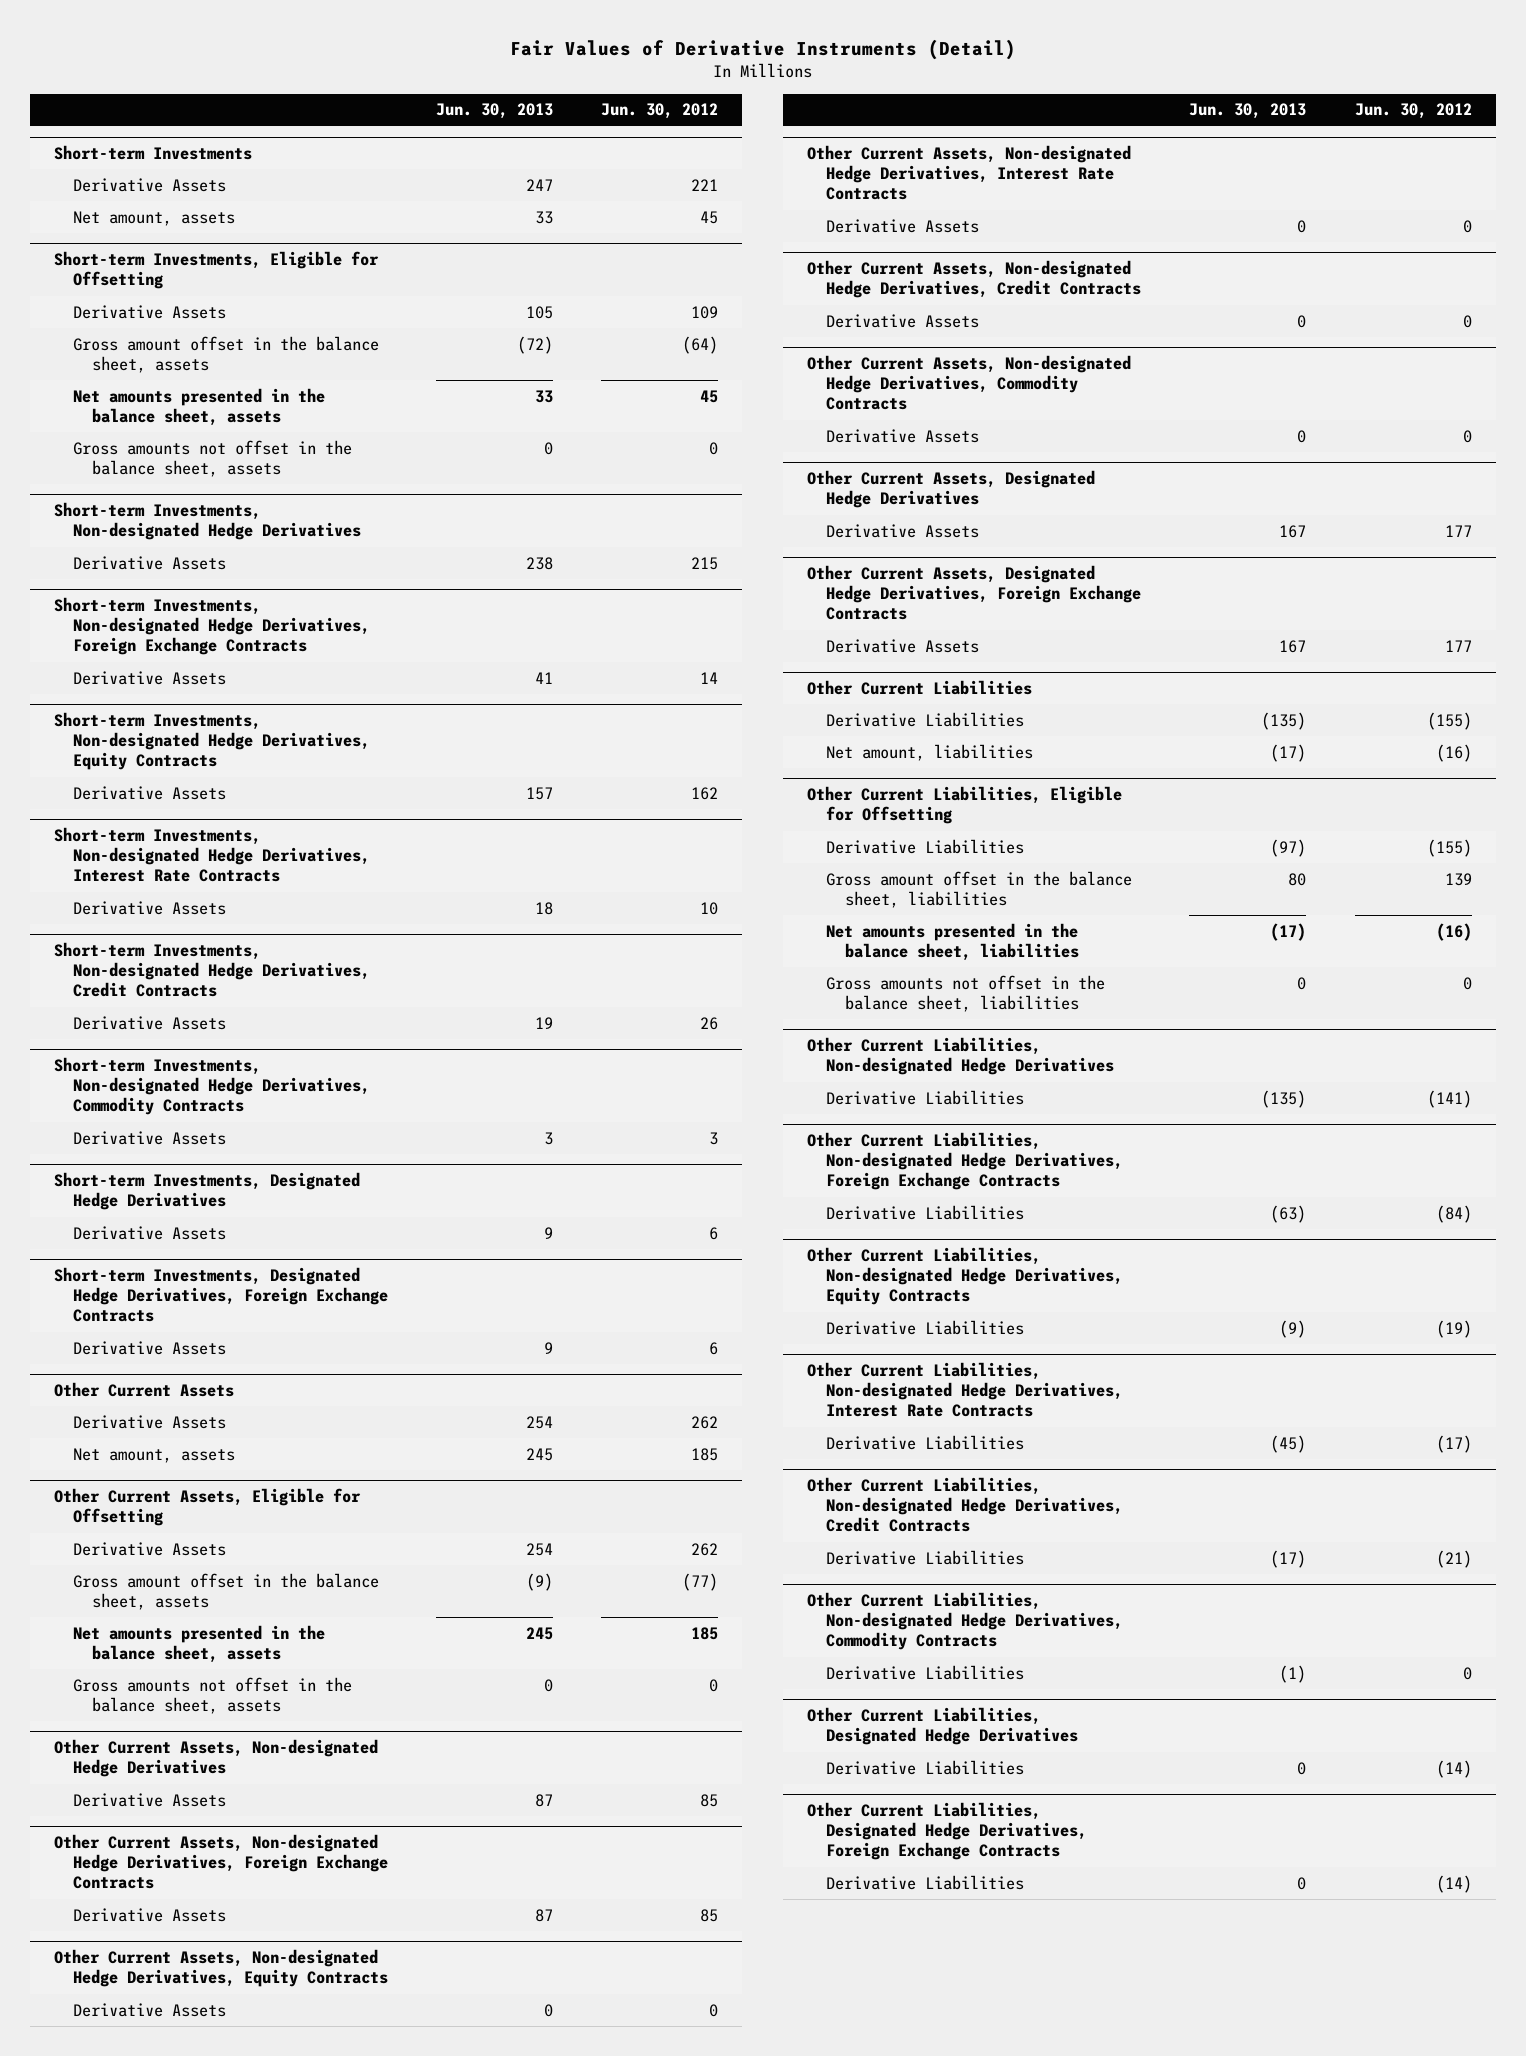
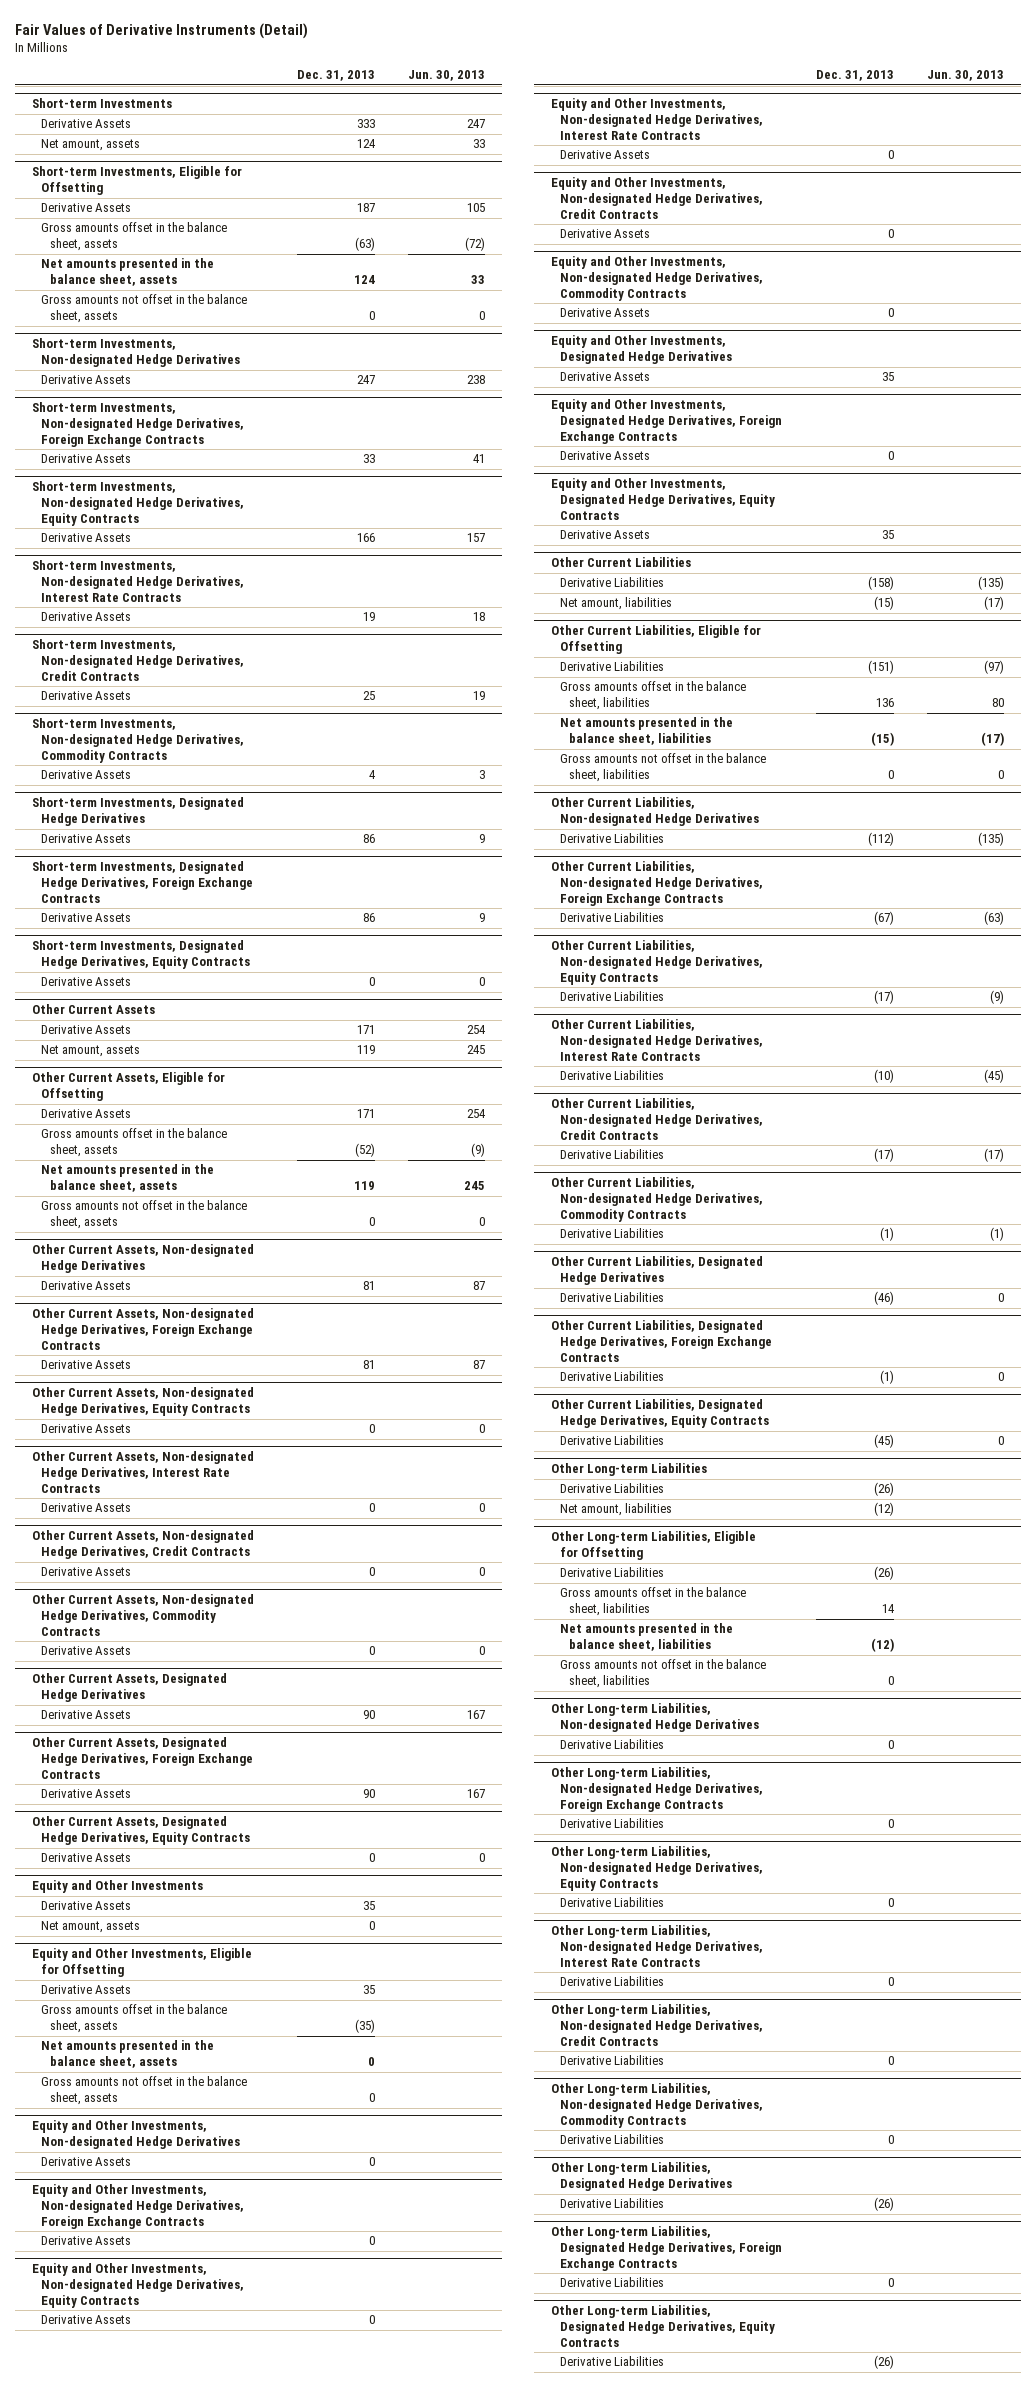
- | Jun. 30, 2013 | Jun. 30, 2012
+ | Dec. 31, 2013 | Jun. 30, 2013
@ Short-term Investments, Eligible for Offsetting
- Gross amount offset in the balance sheet, assets | (72) | (64)
+ Gross amounts offset in the balance sheet, assets | (63) | (72)
+ Short-term Investments, Designated Hedge Derivatives, Equity Contracts
+ Derivative Assets | 0 | 0
@ Other Current Assets, Eligible for Offsetting
- Gross amount offset in the balance sheet, assets | (9) | (77)
+ Gross amounts offset in the balance sheet, assets | (52) | (9)
+ Other Current Assets, Designated Hedge Derivatives, Equity Contracts
+ Derivative Assets | 0 | 0
+ Equity and Other Investments
+ Derivative Assets | 35 |
+ Net amount, assets | 0 |
+ Equity and Other Investments, Eligible for Offsetting
+ Derivative Assets | 35 |
+ Gross amounts offset in the balance sheet, assets | (35) |
+ Net amounts presented in the balance sheet, assets | 0 |
+ Gross amounts not offset in the balance sheet, assets | 0 |
+ Equity and Other Investments, Non-designated Hedge Derivatives
+ Derivative Assets | 0 |
+ Equity and Other Investments, Non-designated Hedge Derivatives, Foreign Exchange Contracts
+ Derivative Assets | 0 |
+ Equity and Other Investments, Non-designated Hedge Derivatives, Equity Contracts
+ Derivative Assets | 0 |
+ Equity and Other Investments, Non-designated Hedge Derivatives, Interest Rate Contracts
+ Derivative Assets | 0 |
+ Equity and Other Investments, Non-designated Hedge Derivatives, Credit Contracts
+ Derivative Assets | 0 |
+ Equity and Other Investments, Non-designated Hedge Derivatives, Commodity Contracts
+ Derivative Assets | 0 |
+ Equity and Other Investments, Designated Hedge Derivatives
+ Derivative Assets | 35 |
+ Equity and Other Investments, Designated Hedge Derivatives, Foreign Exchange Contracts
+ Derivative Assets | 0 |
+ Equity and Other Investments, Designated Hedge Derivatives, Equity Contracts
+ Derivative Assets | 35 |
@ Other Current Liabilities, Eligible for Offsetting
- Gross amount offset in the balance sheet, liabilities | 80 | 139
+ Gross amounts offset in the balance sheet, liabilities | 136 | 80
+ Other Current Liabilities, Designated Hedge Derivatives, Equity Contracts
+ Derivative Liabilities | (45) | 0
+ Other Long-term Liabilities
+ Derivative Liabilities | (26) |
+ Net amount, liabilities | (12) |
+ Other Long-term Liabilities, Eligible for Offsetting
+ Derivative Liabilities | (26) |
+ Gross amounts offset in the balance sheet, liabilities | 14 |
+ Net amounts presented in the balance sheet, liabilities | (12) |
+ Gross amounts not offset in the balance sheet, liabilities | 0 |
+ Other Long-term Liabilities, Non-designated Hedge Derivatives
+ Derivative Liabilities | 0 |
+ Other Long-term Liabilities, Non-designated Hedge Derivatives, Foreign Exchange Contracts
+ Derivative Liabilities | 0 |
+ Other Long-term Liabilities, Non-designated Hedge Derivatives, Equity Contracts
+ Derivative Liabilities | 0 |
+ Other Long-term Liabilities, Non-designated Hedge Derivatives, Interest Rate Contracts
+ Derivative Liabilities | 0 |
+ Other Long-term Liabilities, Non-designated Hedge Derivatives, Credit Contracts
+ Derivative Liabilities | 0 |
+ Other Long-term Liabilities, Non-designated Hedge Derivatives, Commodity Contracts
+ Derivative Liabilities | 0 |
+ Other Long-term Liabilities, Designated Hedge Derivatives
+ Derivative Liabilities | (26) |
+ Other Long-term Liabilities, Designated Hedge Derivatives, Foreign Exchange Contracts
+ Derivative Liabilities | 0 |
+ Other Long-term Liabilities, Designated Hedge Derivatives, Equity Contracts
+ Derivative Liabilities | (26) |

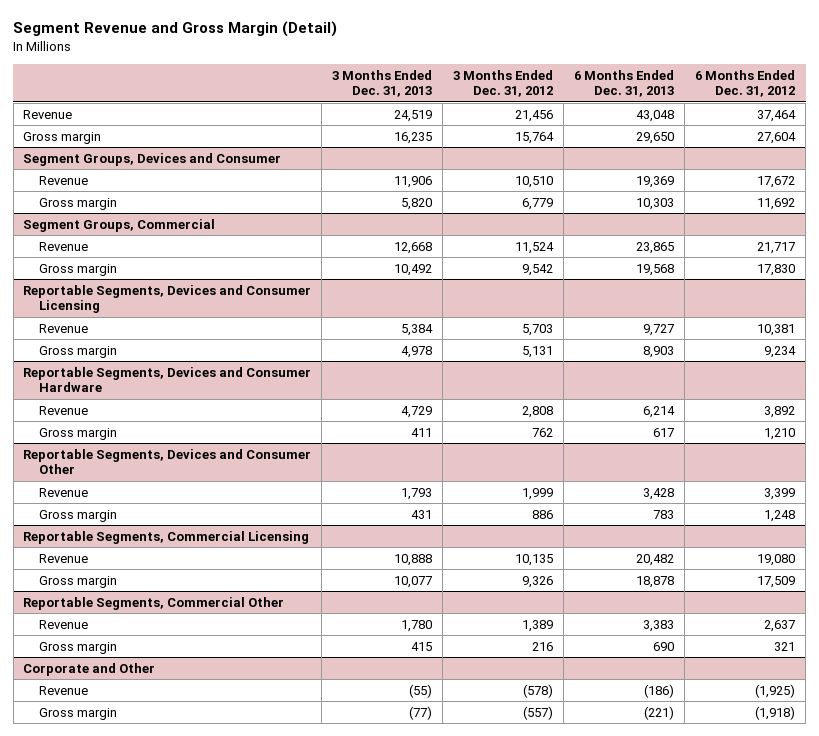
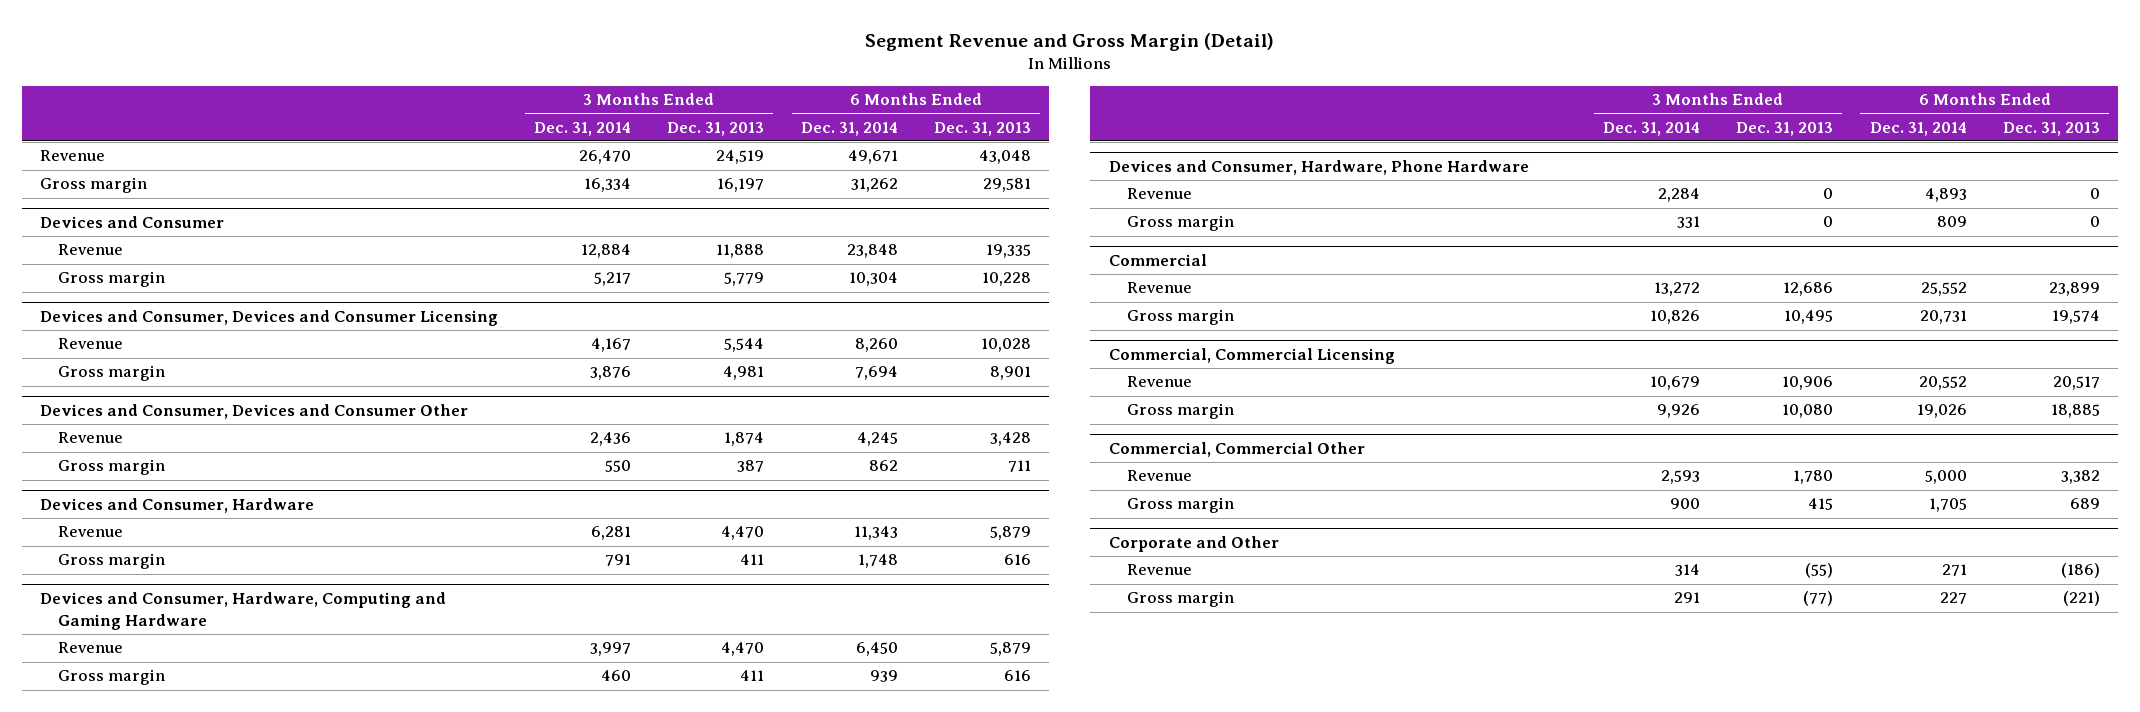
- | 3 Months Ended Dec. 31, 2013 | 3 Months Ended Dec. 31, 2012 | 6 Months Ended Dec. 31, 2013 | 6 Months Ended Dec. 31, 2012
+ | 3 Months Ended Dec. 31, 2014 | 3 Months Ended Dec. 31, 2013 | 6 Months Ended Dec. 31, 2014 | 6 Months Ended Dec. 31, 2013
- Gross margin | 16,235 | 15,764 | 29,650 | 27,604
- Segment Groups, Devices and Consumer
- Revenue | 11,906 | 10,510 | 19,369 | 17,672
- Gross margin | 5,820 | 6,779 | 10,303 | 11,692
- Segment Groups, Commercial
- Revenue | 12,668 | 11,524 | 23,865 | 21,717
- Gross margin | 10,492 | 9,542 | 19,568 | 17,830
- Reportable Segments, Devices and Consumer Licensing
- Revenue | 5,384 | 5,703 | 9,727 | 10,381
- Gross margin | 4,978 | 5,131 | 8,903 | 9,234
- Reportable Segments, Devices and Consumer Hardware
- Revenue | 4,729 | 2,808 | 6,214 | 3,892
- Gross margin | 411 | 762 | 617 | 1,210
- Reportable Segments, Devices and Consumer Other
- Revenue | 1,793 | 1,999 | 3,428 | 3,399
- Gross margin | 431 | 886 | 783 | 1,248
- Reportable Segments, Commercial Licensing
- Revenue | 10,888 | 10,135 | 20,482 | 19,080
- Gross margin | 10,077 | 9,326 | 18,878 | 17,509
- Reportable Segments, Commercial Other
- Revenue | 1,780 | 1,389 | 3,383 | 2,637
- Gross margin | 415 | 216 | 690 | 321
+ Gross margin | 16,334 | 16,197 | 31,262 | 29,581
+ Devices and Consumer
+ Revenue | 12,884 | 11,888 | 23,848 | 19,335
+ Gross margin | 5,217 | 5,779 | 10,304 | 10,228
+ Devices and Consumer, Devices and Consumer Licensing
+ Revenue | 4,167 | 5,544 | 8,260 | 10,028
+ Gross margin | 3,876 | 4,981 | 7,694 | 8,901
+ Devices and Consumer, Devices and Consumer Other
+ Revenue | 2,436 | 1,874 | 4,245 | 3,428
+ Gross margin | 550 | 387 | 862 | 711
+ Devices and Consumer, Hardware
+ Revenue | 6,281 | 4,470 | 11,343 | 5,879
+ Gross margin | 791 | 411 | 1,748 | 616
+ Devices and Consumer, Hardware, Computing and Gaming Hardware
+ Revenue | 3,997 | 4,470 | 6,450 | 5,879
+ Gross margin | 460 | 411 | 939 | 616
+ Devices and Consumer, Hardware, Phone Hardware
+ Revenue | 2,284 | 0 | 4,893 | 0
+ Gross margin | 331 | 0 | 809 | 0
+ Commercial
+ Revenue | 13,272 | 12,686 | 25,552 | 23,899
+ Gross margin | 10,826 | 10,495 | 20,731 | 19,574
+ Commercial, Commercial Licensing
+ Revenue | 10,679 | 10,906 | 20,552 | 20,517
+ Gross margin | 9,926 | 10,080 | 19,026 | 18,885
+ Commercial, Commercial Other
+ Revenue | 2,593 | 1,780 | 5,000 | 3,382
+ Gross margin | 900 | 415 | 1,705 | 689

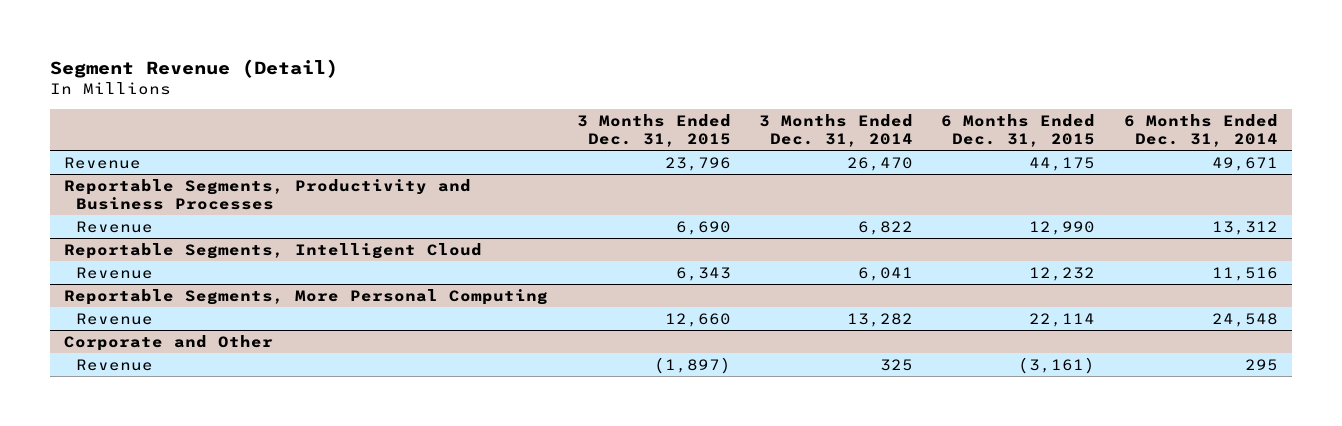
- Segment Revenue and Gross Margin (Detail)
+ Segment Revenue (Detail)
- | 3 Months Ended Dec. 31, 2014 | 3 Months Ended Dec. 31, 2013 | 6 Months Ended Dec. 31, 2014 | 6 Months Ended Dec. 31, 2013
+ | 3 Months Ended Dec. 31, 2015 | 3 Months Ended Dec. 31, 2014 | 6 Months Ended Dec. 31, 2015 | 6 Months Ended Dec. 31, 2014
- Gross margin | 16,334 | 16,197 | 31,262 | 29,581
- Devices and Consumer
- Revenue | 12,884 | 11,888 | 23,848 | 19,335
- Gross margin | 5,217 | 5,779 | 10,304 | 10,228
- Devices and Consumer, Devices and Consumer Licensing
- Revenue | 4,167 | 5,544 | 8,260 | 10,028
- Gross margin | 3,876 | 4,981 | 7,694 | 8,901
- Devices and Consumer, Devices and Consumer Other
- Revenue | 2,436 | 1,874 | 4,245 | 3,428
- Gross margin | 550 | 387 | 862 | 711
- Devices and Consumer, Hardware
- Revenue | 6,281 | 4,470 | 11,343 | 5,879
- Gross margin | 791 | 411 | 1,748 | 616
- Devices and Consumer, Hardware, Computing and Gaming Hardware
- Revenue | 3,997 | 4,470 | 6,450 | 5,879
- Gross margin | 460 | 411 | 939 | 616
- Devices and Consumer, Hardware, Phone Hardware
- Revenue | 2,284 | 0 | 4,893 | 0
- Gross margin | 331 | 0 | 809 | 0
- Commercial
- Revenue | 13,272 | 12,686 | 25,552 | 23,899
- Gross margin | 10,826 | 10,495 | 20,731 | 19,574
- Commercial, Commercial Licensing
- Revenue | 10,679 | 10,906 | 20,552 | 20,517
- Gross margin | 9,926 | 10,080 | 19,026 | 18,885
- Commercial, Commercial Other
- Revenue | 2,593 | 1,780 | 5,000 | 3,382
- Gross margin | 900 | 415 | 1,705 | 689
+ Reportable Segments, Productivity and Business Processes
+ Revenue | 6,690 | 6,822 | 12,990 | 13,312
+ Reportable Segments, Intelligent Cloud
+ Revenue | 6,343 | 6,041 | 12,232 | 11,516
+ Reportable Segments, More Personal Computing
+ Revenue | 12,660 | 13,282 | 22,114 | 24,548
@ Corporate and Other
- Revenue | 314 | (55) | 271 | (186)
- Gross margin | 291 | (77) | 227 | (221)
+ Revenue | (1,897) | 325 | (3,161) | 295

